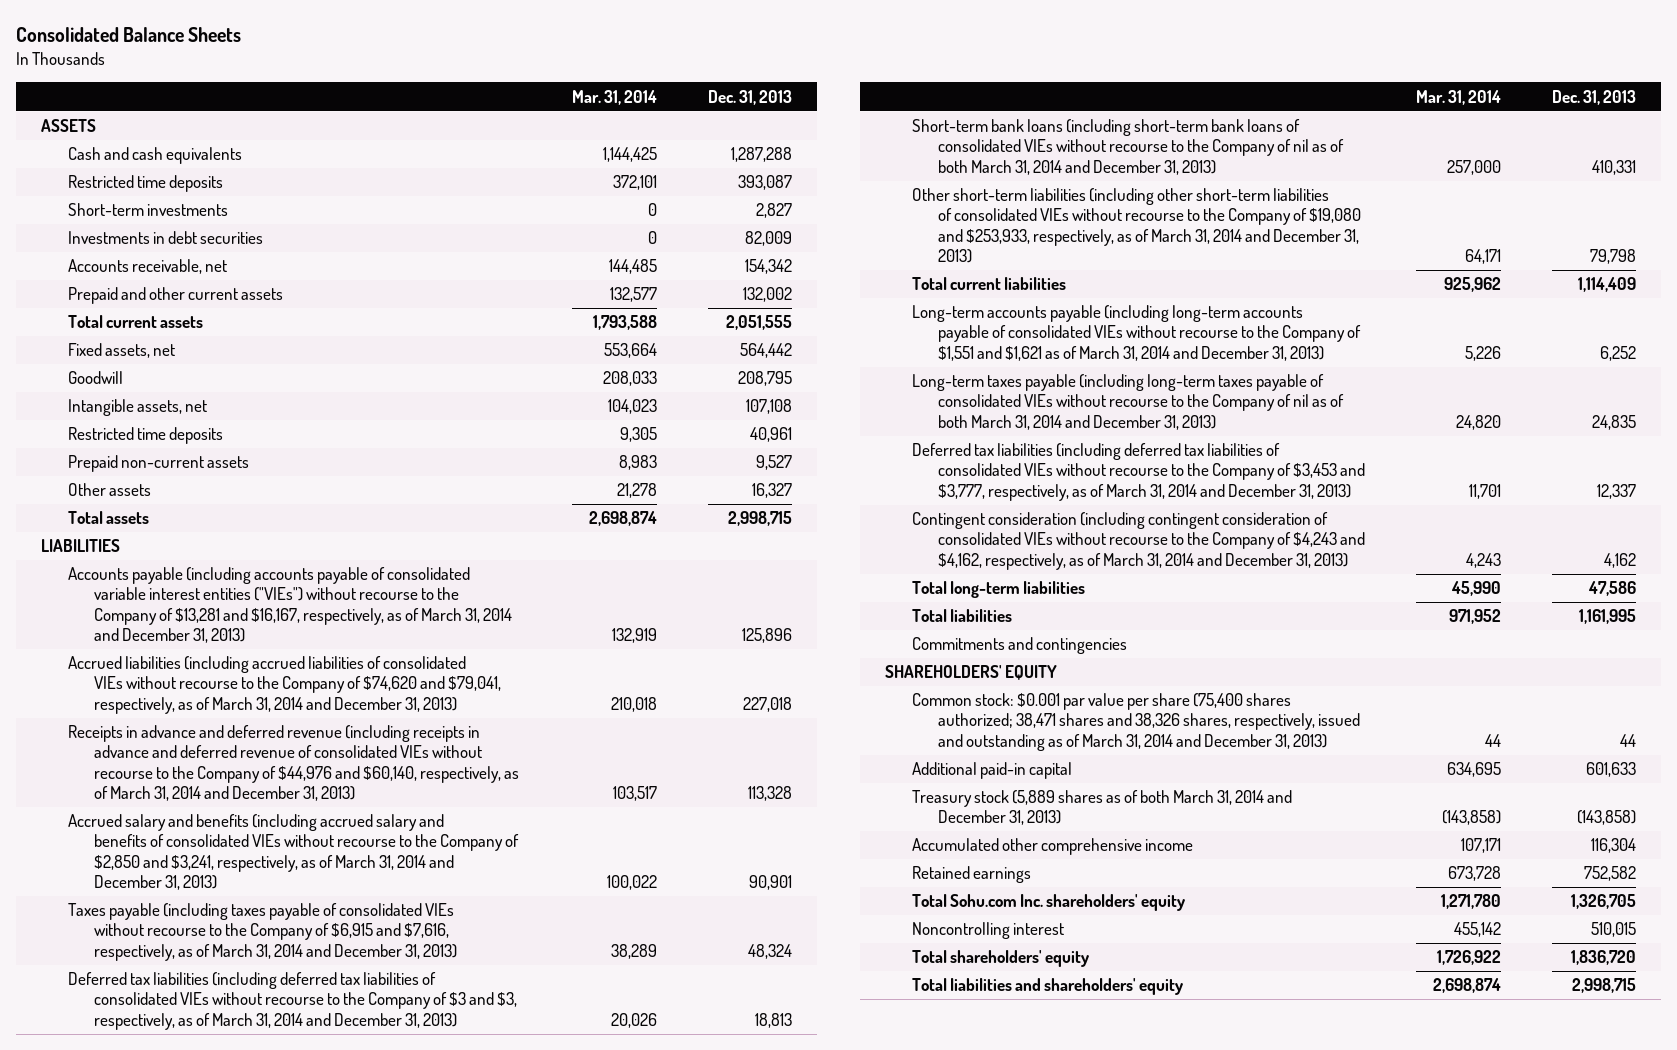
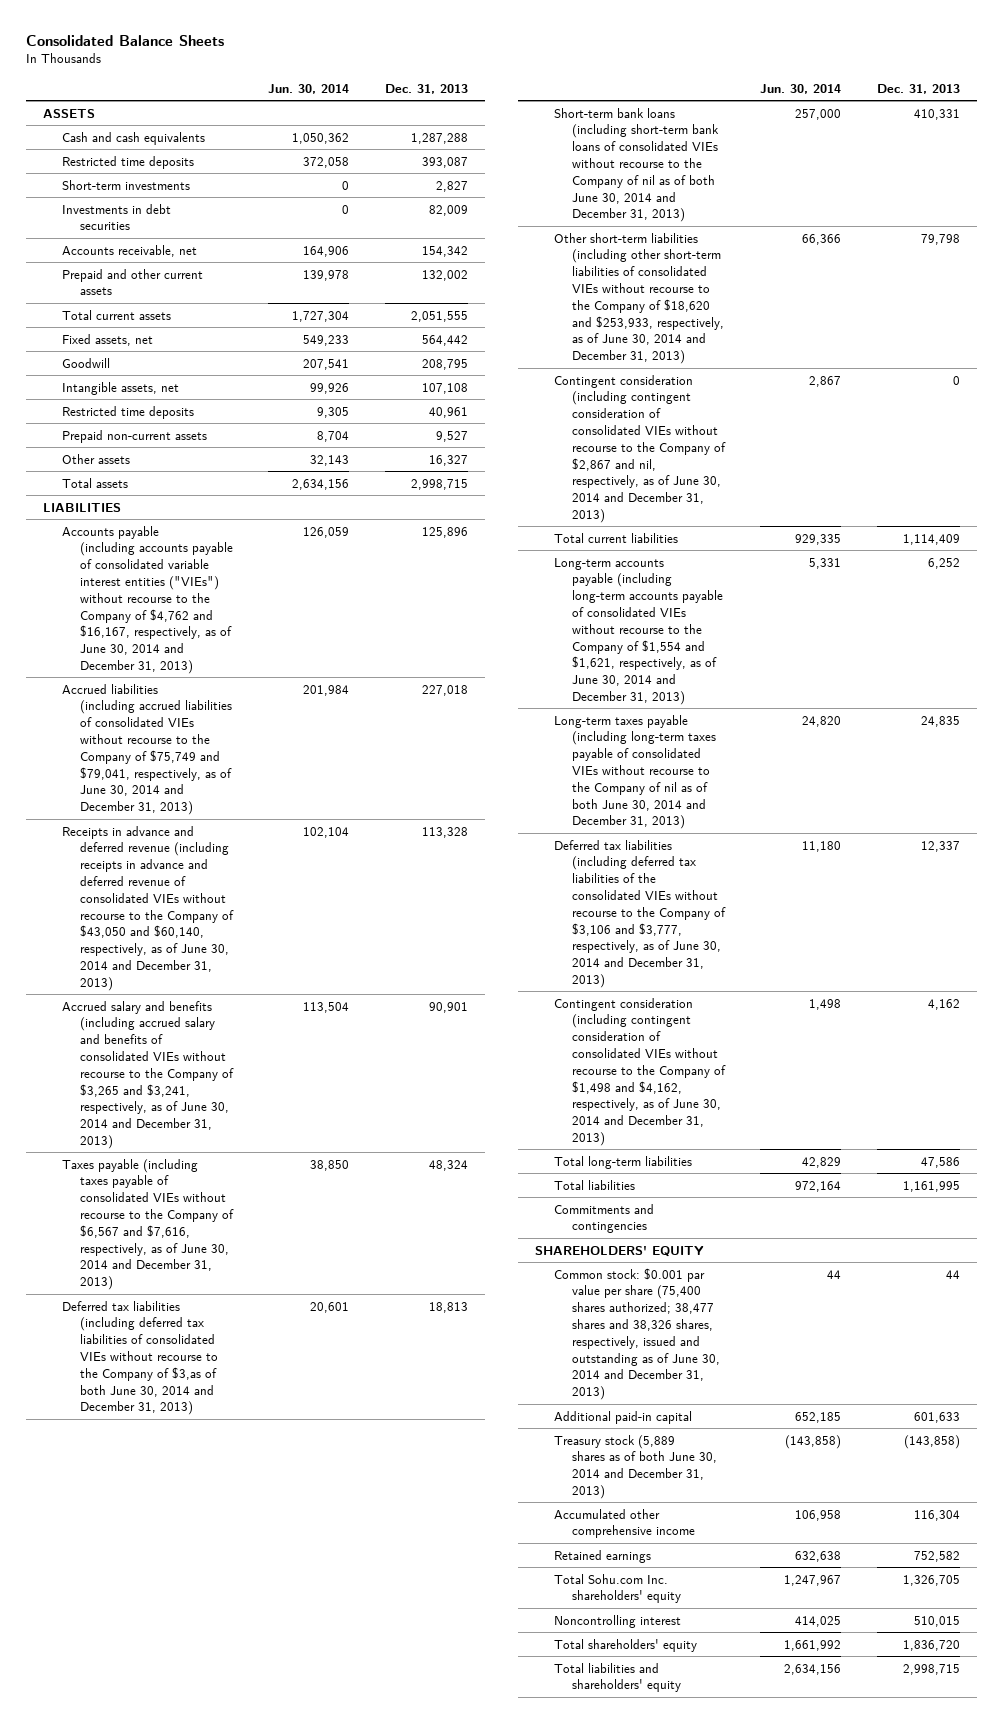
- | Mar. 31, 2014 | Dec. 31, 2013
+ | Jun. 30, 2014 | Dec. 31, 2013
- Accounts payable (including accounts payable of consolidated variable interest entities ("VIEs") without recourse to the Company of $13,281 and $16,167, respectively, as of March 31, 2014 and December 31, 2013) | 132,919 | 125,896
- Accrued liabilities (including accrued liabilities of consolidated VIEs without recourse to the Company of $74,620 and $79,041, respectively, as of March 31, 2014 and December 31, 2013) | 210,018 | 227,018
- Receipts in advance and deferred revenue (including receipts in advance and deferred revenue of consolidated VIEs without recourse to the Company of $44,976 and $60,140, respectively, as of March 31, 2014 and December 31, 2013) | 103,517 | 113,328
- Accrued salary and benefits (including accrued salary and benefits of consolidated VIEs without recourse to the Company of $2,850 and $3,241, respectively, as of March 31, 2014 and December 31, 2013) | 100,022 | 90,901
- Taxes payable (including taxes payable of consolidated VIEs without recourse to the Company of $6,915 and $7,616, respectively, as of March 31, 2014 and December 31, 2013) | 38,289 | 48,324
- Deferred tax liabilities (including deferred tax liabilities of consolidated VIEs without recourse to the Company of $3 and $3, respectively, as of March 31, 2014 and December 31, 2013) | 20,026 | 18,813
- Short-term bank loans (including short-term bank loans of consolidated VIEs without recourse to the Company of nil as of both March 31, 2014 and December 31, 2013) | 257,000 | 410,331
- Other short-term liabilities (including other short-term liabilities of consolidated VIEs without recourse to the Company of $19,080 and $253,933, respectively, as of March 31, 2014 and December 31, 2013) | 64,171 | 79,798
+ Accounts payable (including accounts payable of consolidated variable interest entities ("VIEs") without recourse to the Company of $4,762 and $16,167, respectively, as of June 30, 2014 and December 31, 2013) | 126,059 | 125,896
+ Accrued liabilities (including accrued liabilities of consolidated VIEs without recourse to the Company of $75,749 and $79,041, respectively, as of June 30, 2014 and December 31, 2013) | 201,984 | 227,018
+ Receipts in advance and deferred revenue (including receipts in advance and deferred revenue of consolidated VIEs without recourse to the Company of $43,050 and $60,140, respectively, as of June 30, 2014 and December 31, 2013) | 102,104 | 113,328
+ Accrued salary and benefits (including accrued salary and benefits of consolidated VIEs without recourse to the Company of $3,265 and $3,241, respectively, as of June 30, 2014 and December 31, 2013) | 113,504 | 90,901
+ Taxes payable (including taxes payable of consolidated VIEs without recourse to the Company of $6,567 and $7,616, respectively, as of June 30, 2014 and December 31, 2013) | 38,850 | 48,324
+ Deferred tax liabilities (including deferred tax liabilities of consolidated VIEs without recourse to the Company of $3,as of both June 30, 2014 and December 31, 2013) | 20,601 | 18,813
+ Short-term bank loans (including short-term bank loans of consolidated VIEs without recourse to the Company of nil as of both June 30, 2014 and December 31, 2013) | 257,000 | 410,331
+ Other short-term liabilities (including other short-term liabilities of consolidated VIEs without recourse to the Company of $18,620 and $253,933, respectively, as of June 30, 2014 and December 31, 2013) | 66,366 | 79,798
+ Contingent consideration (including contingent consideration of consolidated VIEs without recourse to the Company of $2,867 and nil, respectively, as of June 30, 2014 and December 31, 2013) | 2,867 | 0
- Long-term accounts payable (including long-term accounts payable of consolidated VIEs without recourse to the Company of $1,551 and $1,621 as of March 31, 2014 and December 31, 2013) | 5,226 | 6,252
- Long-term taxes payable (including long-term taxes payable of consolidated VIEs without recourse to the Company of nil as of both March 31, 2014 and December 31, 2013) | 24,820 | 24,835
- Deferred tax liabilities (including deferred tax liabilities of consolidated VIEs without recourse to the Company of $3,453 and $3,777, respectively, as of March 31, 2014 and December 31, 2013) | 11,701 | 12,337
- Contingent consideration (including contingent consideration of consolidated VIEs without recourse to the Company of $4,243 and $4,162, respectively, as of March 31, 2014 and December 31, 2013) | 4,243 | 4,162
+ Long-term accounts payable (including long-term accounts payable of consolidated VIEs without recourse to the Company of $1,554 and $1,621, respectively, as of June 30, 2014 and December 31, 2013) | 5,331 | 6,252
+ Long-term taxes payable (including long-term taxes payable of consolidated VIEs without recourse to the Company of nil as of both June 30, 2014 and December 31, 2013) | 24,820 | 24,835
+ Deferred tax liabilities (including deferred tax liabilities of the consolidated VIEs without recourse to the Company of $3,106 and $3,777, respectively, as of June 30, 2014 and December 31, 2013) | 11,180 | 12,337
+ Contingent consideration (including contingent consideration of consolidated VIEs without recourse to the Company of $1,498 and $4,162, respectively, as of June 30, 2014 and December 31, 2013) | 1,498 | 4,162
- Common stock: $0.001 par value per share (75,400 shares authorized; 38,471 shares and 38,326 shares, respectively, issued and outstanding as of March 31, 2014 and December 31, 2013) | 44 | 44
+ Common stock: $0.001 par value per share (75,400 shares authorized; 38,477 shares and 38,326 shares, respectively, issued and outstanding as of June 30, 2014 and December 31, 2013) | 44 | 44
- Treasury stock (5,889 shares as of both March 31, 2014 and December 31, 2013) | (143,858) | (143,858)
+ Treasury stock (5,889 shares as of both June 30, 2014 and December 31, 2013) | (143,858) | (143,858)

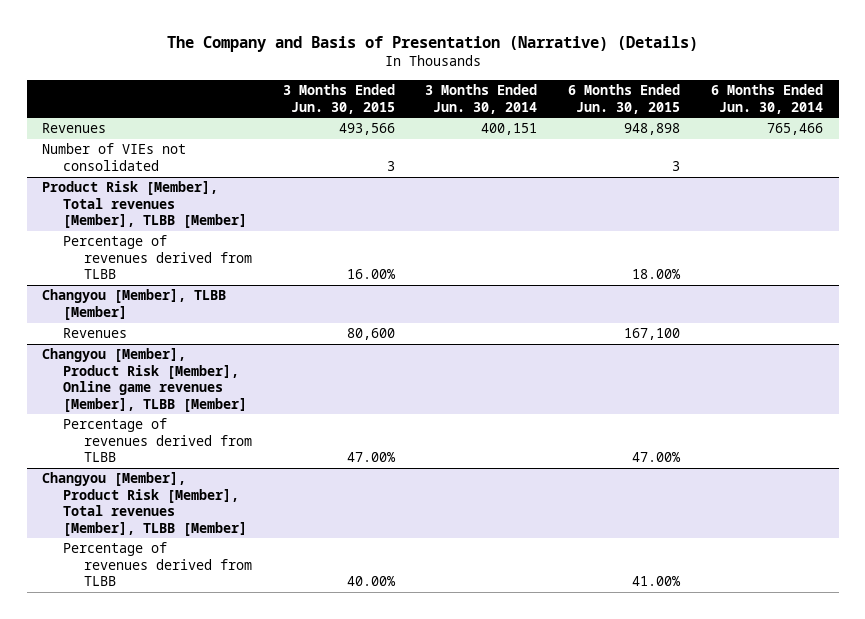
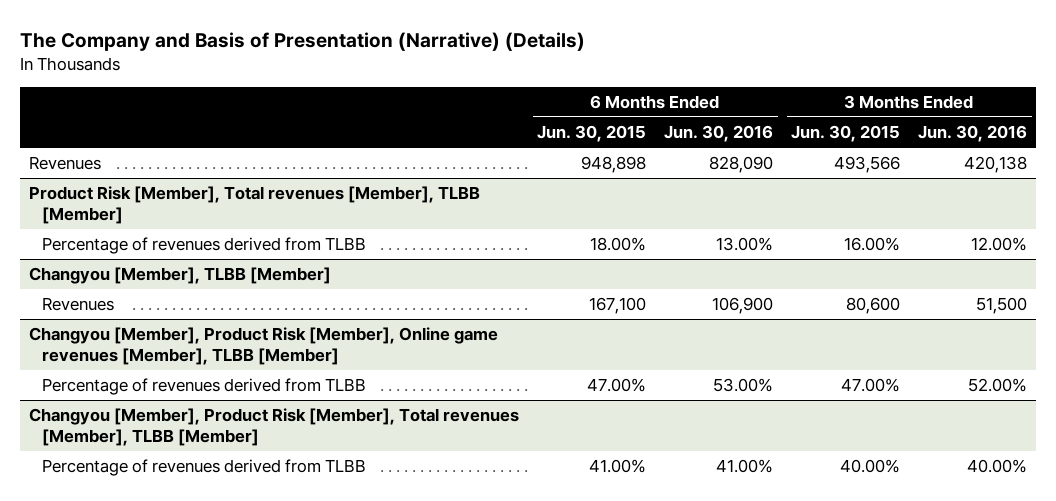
- | 3 Months Ended Jun. 30, 2015 | 3 Months Ended Jun. 30, 2014 | 6 Months Ended Jun. 30, 2015 | 6 Months Ended Jun. 30, 2014
+ | 6 Months Ended Jun. 30, 2015 | 6 Months Ended Jun. 30, 2016 | 3 Months Ended Jun. 30, 2015 | 3 Months Ended Jun. 30, 2016
- Number of VIEs not consolidated | 3 | | 3 |

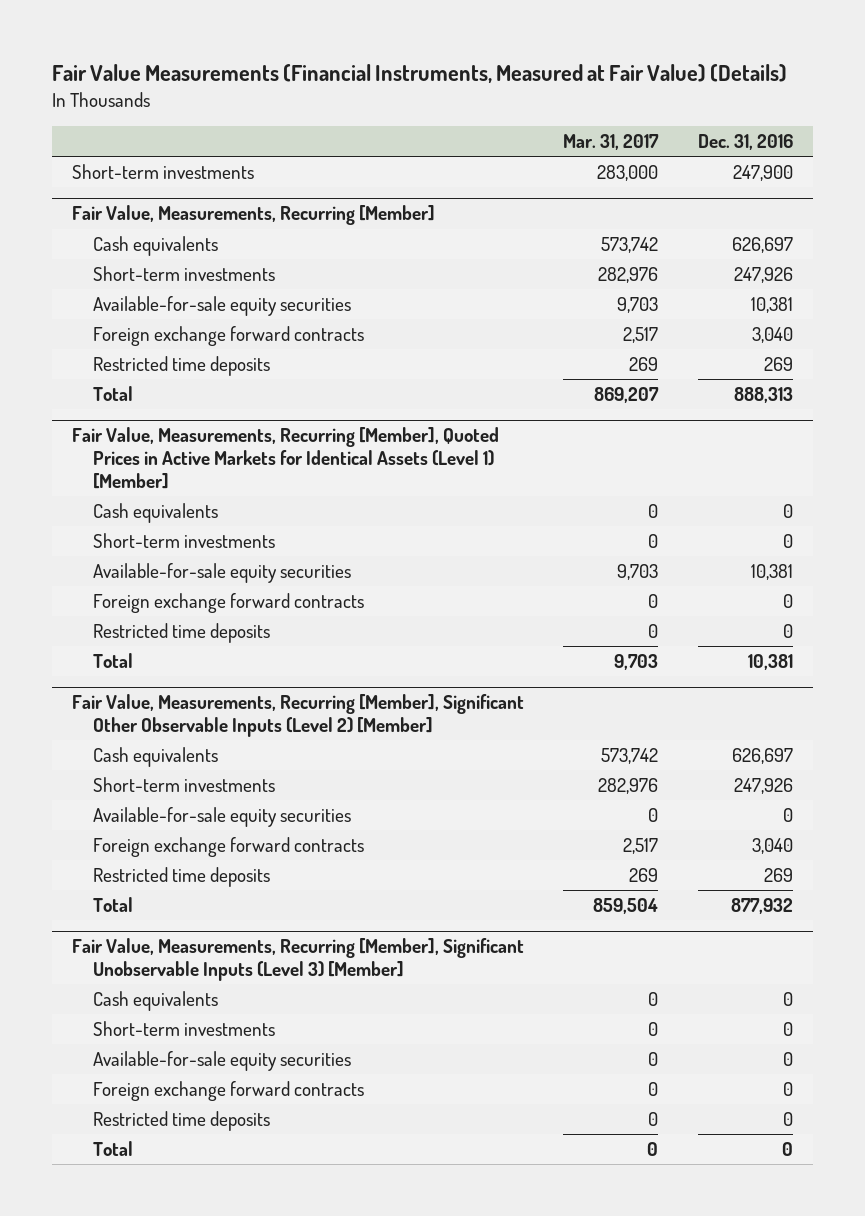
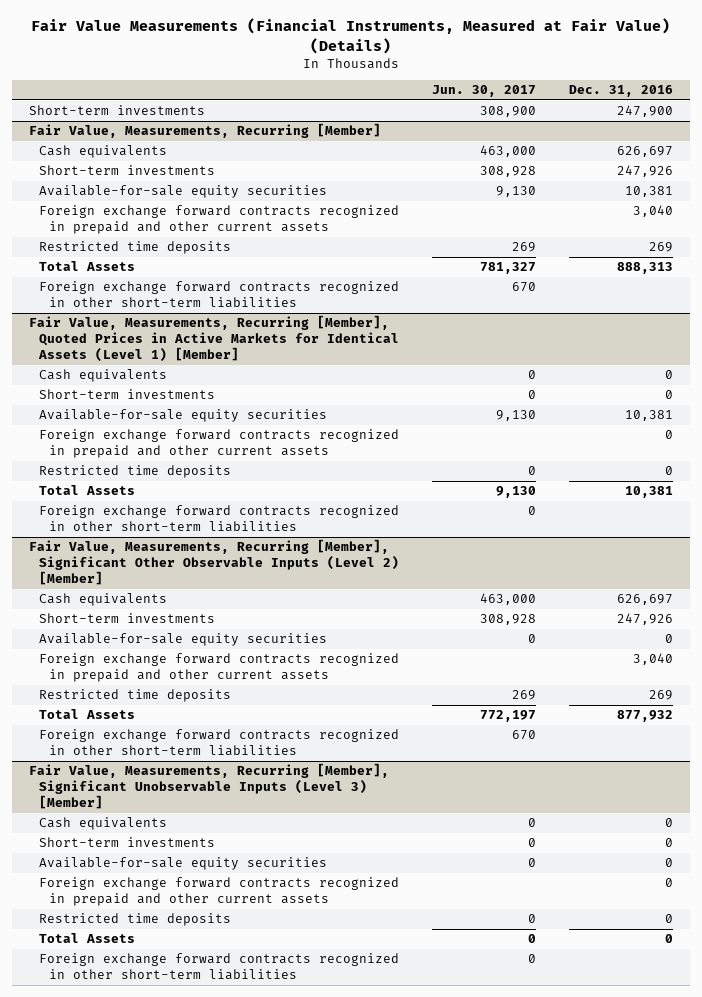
- | Mar. 31, 2017 | Dec. 31, 2016
+ | Jun. 30, 2017 | Dec. 31, 2016
@ Fair Value, Measurements, Recurring [Member]
- Foreign exchange forward contracts | 2,517 | 3,040
+ Foreign exchange forward contracts recognized in prepaid and other current assets | | 3,040
- Total | 869,207 | 888,313
+ Total Assets | 781,327 | 888,313
+ Foreign exchange forward contracts recognized in other short-term liabilities | 670 |
@ Fair Value, Measurements, Recurring [Member], Quoted Prices in Active Markets for Identical Assets (Level 1) [Member]
- Foreign exchange forward contracts | 0 | 0
+ Foreign exchange forward contracts recognized in prepaid and other current assets | | 0
- Total | 9,703 | 10,381
+ Total Assets | 9,130 | 10,381
+ Foreign exchange forward contracts recognized in other short-term liabilities | 0 |
@ Fair Value, Measurements, Recurring [Member], Significant Other Observable Inputs (Level 2) [Member]
- Foreign exchange forward contracts | 2,517 | 3,040
+ Foreign exchange forward contracts recognized in prepaid and other current assets | | 3,040
- Total | 859,504 | 877,932
+ Total Assets | 772,197 | 877,932
+ Foreign exchange forward contracts recognized in other short-term liabilities | 670 |
@ Fair Value, Measurements, Recurring [Member], Significant Unobservable Inputs (Level 3) [Member]
- Foreign exchange forward contracts | 0 | 0
+ Foreign exchange forward contracts recognized in prepaid and other current assets | | 0
- Total | 0 | 0
+ Total Assets | 0 | 0
+ Foreign exchange forward contracts recognized in other short-term liabilities | 0 |

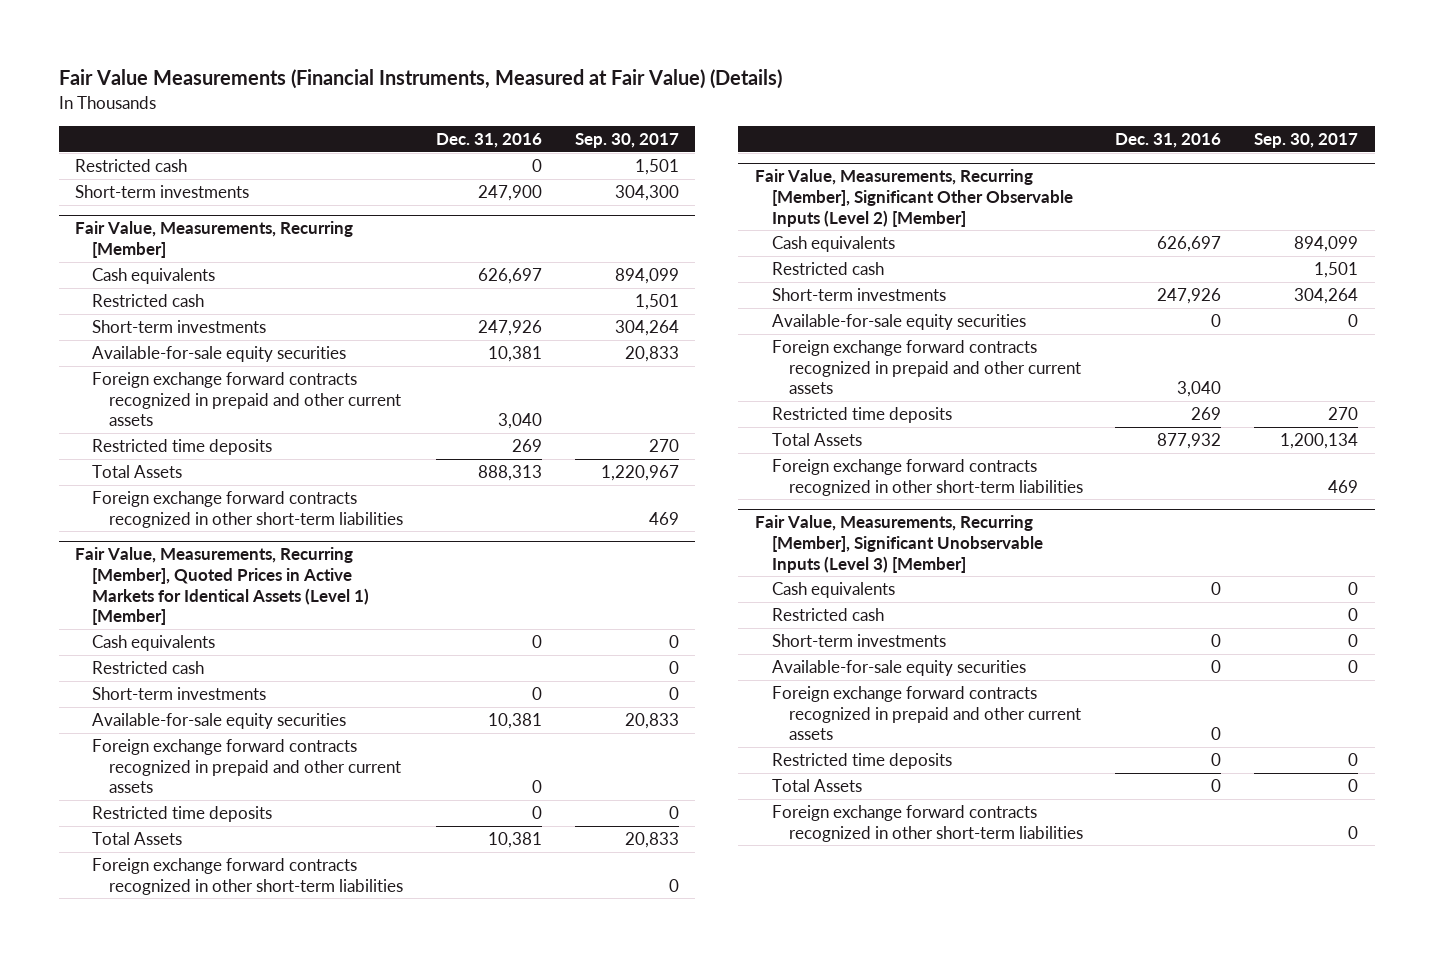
- | Jun. 30, 2017 | Dec. 31, 2016
+ | Dec. 31, 2016 | Sep. 30, 2017
+ Restricted cash | 0 | 1,501
@ Fair Value, Measurements, Recurring [Member]
+ Restricted cash | | 1,501
@ Fair Value, Measurements, Recurring [Member], Quoted Prices in Active Markets for Identical Assets (Level 1) [Member]
+ Restricted cash | | 0
@ Fair Value, Measurements, Recurring [Member], Significant Other Observable Inputs (Level 2) [Member]
+ Restricted cash | | 1,501
@ Fair Value, Measurements, Recurring [Member], Significant Unobservable Inputs (Level 3) [Member]
+ Restricted cash | | 0

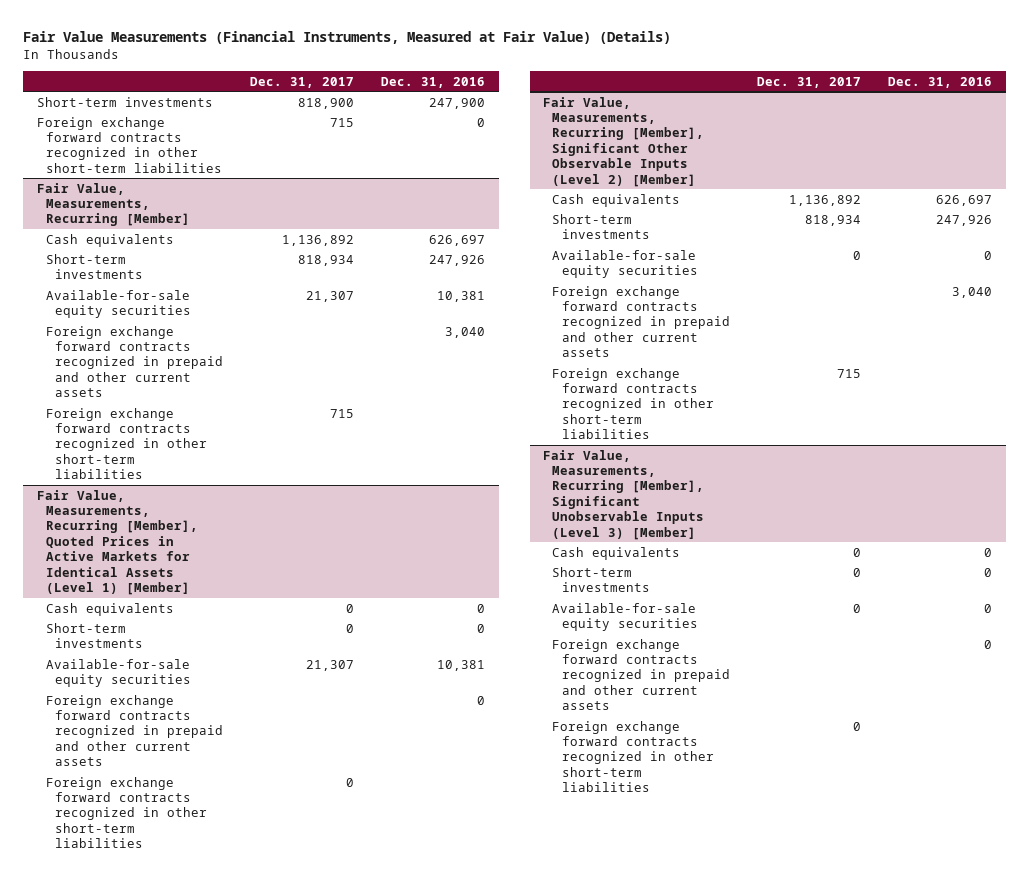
- | Dec. 31, 2016 | Sep. 30, 2017
+ | Dec. 31, 2017 | Dec. 31, 2016
- Restricted cash | 0 | 1,501
+ Foreign exchange forward contracts recognized in other short-term liabilities | 715 | 0
@ Fair Value, Measurements, Recurring [Member]
- Restricted cash | | 1,501
- Restricted time deposits | 269 | 270
- Total Assets | 888,313 | 1,220,967
@ Fair Value, Measurements, Recurring [Member], Quoted Prices in Active Markets for Identical Assets (Level 1) [Member]
- Restricted cash | | 0
- Restricted time deposits | 0 | 0
- Total Assets | 10,381 | 20,833
@ Fair Value, Measurements, Recurring [Member], Significant Other Observable Inputs (Level 2) [Member]
- Restricted cash | | 1,501
- Restricted time deposits | 269 | 270
- Total Assets | 877,932 | 1,200,134
@ Fair Value, Measurements, Recurring [Member], Significant Unobservable Inputs (Level 3) [Member]
- Restricted cash | | 0
- Restricted time deposits | 0 | 0
- Total Assets | 0 | 0

